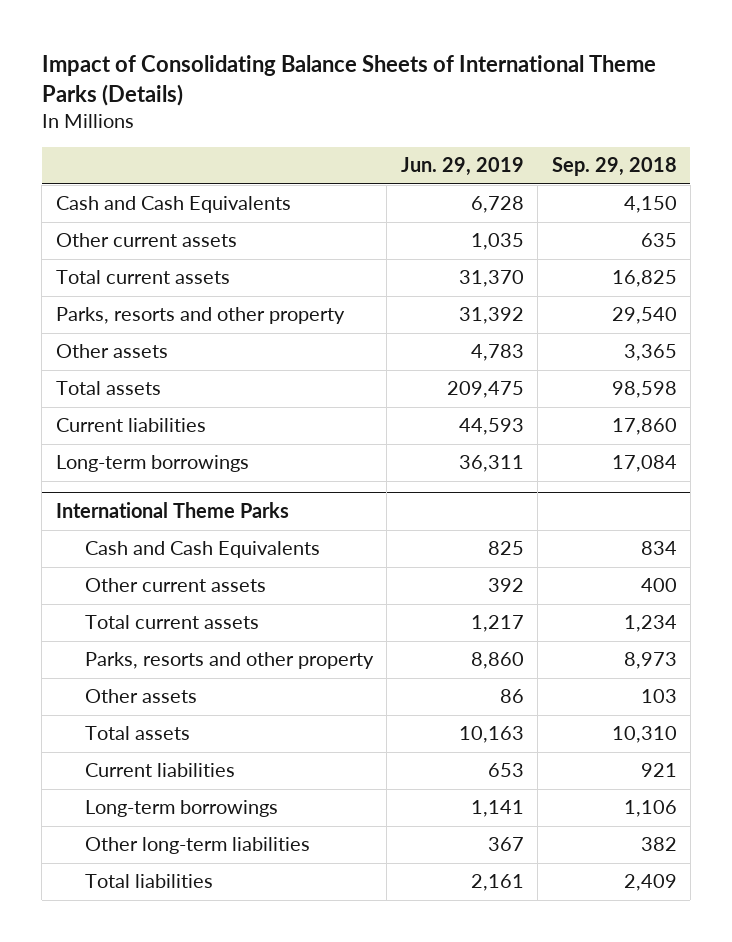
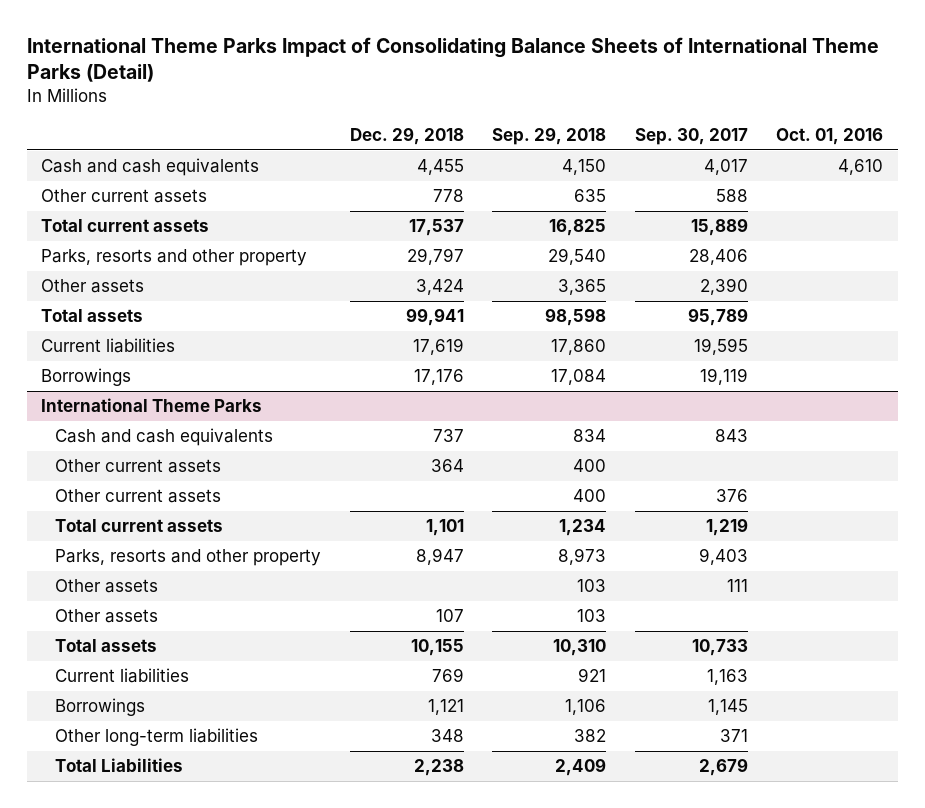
- Impact of Consolidating Balance Sheets of International Theme Parks (Details)
+ International Theme Parks Impact of Consolidating Balance Sheets of International Theme Parks (Detail)
- | Jun. 29, 2019 | Sep. 29, 2018
+ | Dec. 29, 2018 | Sep. 29, 2018 | Sep. 30, 2017 | Oct. 01, 2016
- Cash and Cash Equivalents | 6,728 | 4,150
+ Cash and cash equivalents | 4,455 | 4,150 | 4,017 | 4,610
- Long-term borrowings | 36,311 | 17,084
+ Borrowings | 17,176 | 17,084 | 19,119 |
@ International Theme Parks
- Cash and Cash Equivalents | 825 | 834
+ Cash and cash equivalents | 737 | 834 | 843 |
+ Other current assets | | 400 | 376 |
+ Other assets | 107 | 103 | |
- Long-term borrowings | 1,141 | 1,106
+ Borrowings | 1,121 | 1,106 | 1,145 |
- Total liabilities | 2,161 | 2,409
+ Total Liabilities | 2,238 | 2,409 | 2,679 |

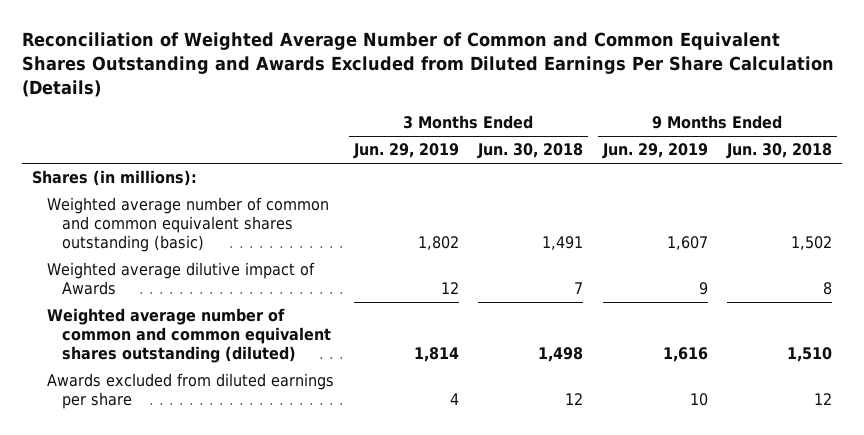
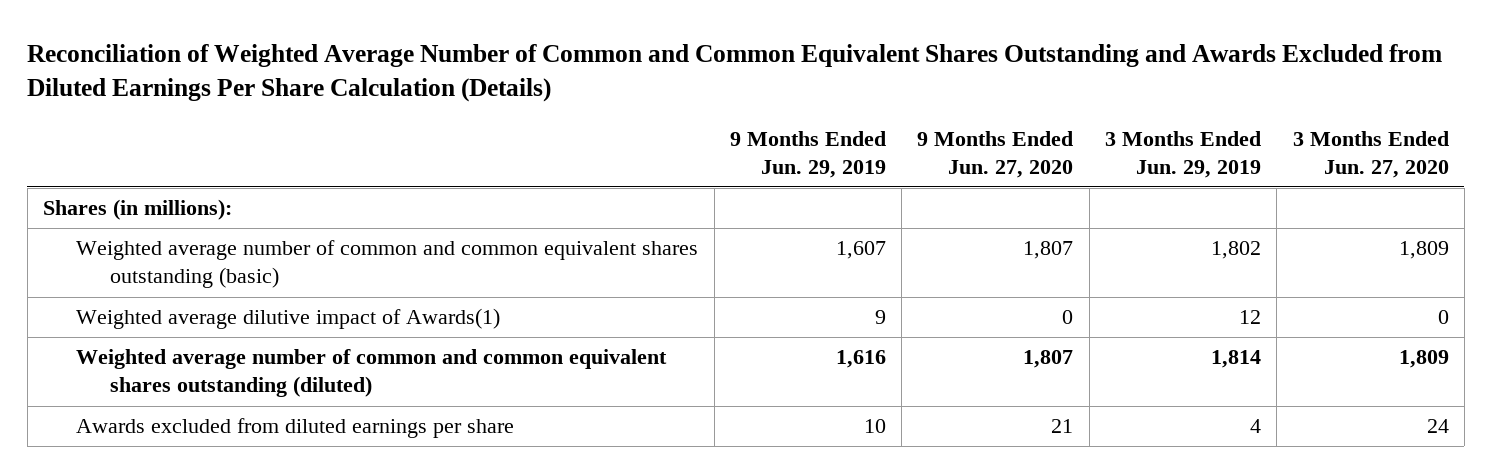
- | 3 Months Ended Jun. 29, 2019 | 3 Months Ended Jun. 30, 2018 | 9 Months Ended Jun. 29, 2019 | 9 Months Ended Jun. 30, 2018
+ | 9 Months Ended Jun. 29, 2019 | 9 Months Ended Jun. 27, 2020 | 3 Months Ended Jun. 29, 2019 | 3 Months Ended Jun. 27, 2020
- Weighted average dilutive impact of Awards | 12 | 7 | 9 | 8
+ Weighted average dilutive impact of Awards(1) | 9 | 0 | 12 | 0

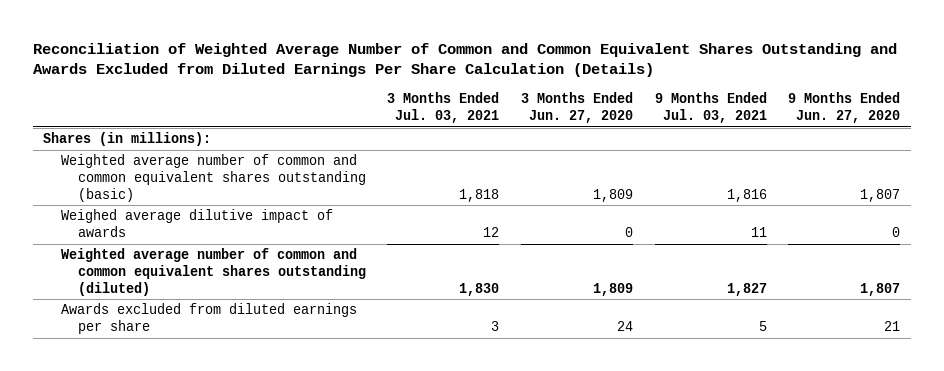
- | 9 Months Ended Jun. 29, 2019 | 9 Months Ended Jun. 27, 2020 | 3 Months Ended Jun. 29, 2019 | 3 Months Ended Jun. 27, 2020
+ | 3 Months Ended Jul. 03, 2021 | 3 Months Ended Jun. 27, 2020 | 9 Months Ended Jul. 03, 2021 | 9 Months Ended Jun. 27, 2020
- Weighted average dilutive impact of Awards(1) | 9 | 0 | 12 | 0
+ Weighed average dilutive impact of awards | 12 | 0 | 11 | 0

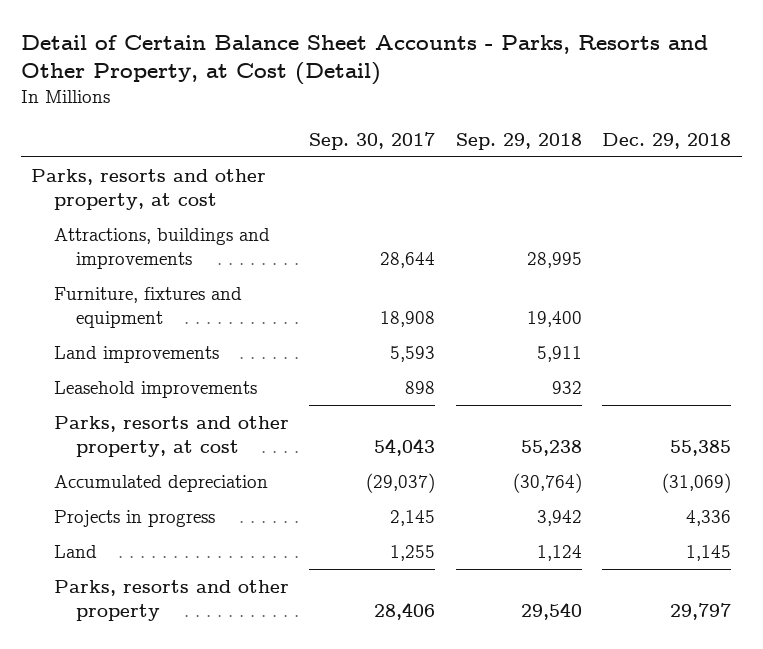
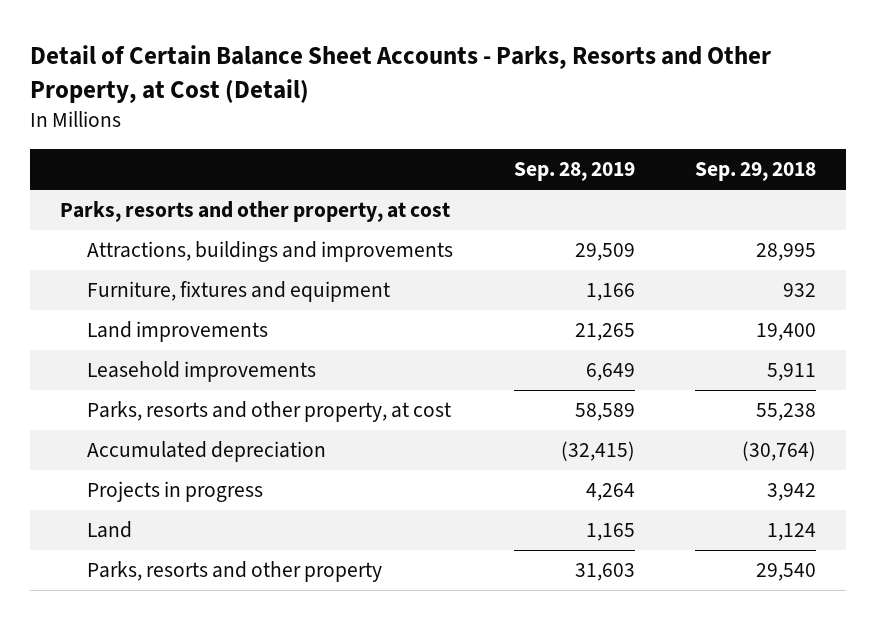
- | Sep. 30, 2017 | Sep. 29, 2018 | Dec. 29, 2018
+ | Sep. 28, 2019 | Sep. 29, 2018
- Furniture, fixtures and equipment | 18,908 | 19,400 |
- Land improvements | 5,593 | 5,911 |
- Leasehold improvements | 898 | 932 |
+ Furniture, fixtures and equipment | 1,166 | 932
+ Land improvements | 21,265 | 19,400
+ Leasehold improvements | 6,649 | 5,911

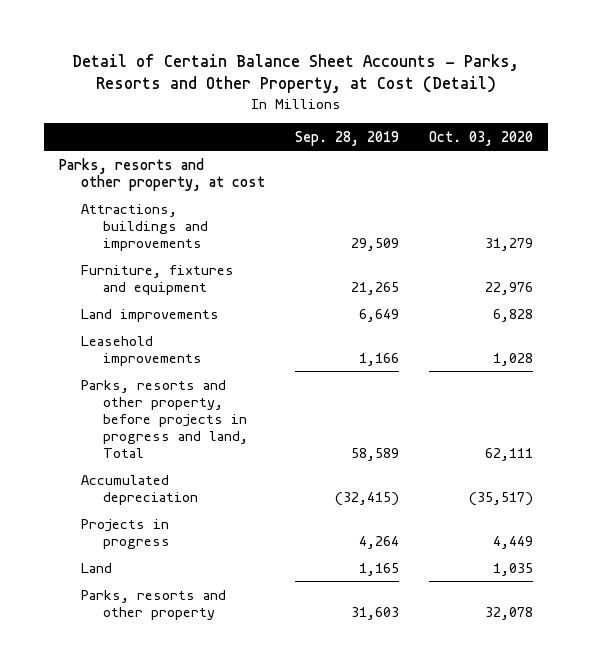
- | Sep. 28, 2019 | Sep. 29, 2018
+ | Sep. 28, 2019 | Oct. 03, 2020
- Furniture, fixtures and equipment | 1,166 | 932
- Land improvements | 21,265 | 19,400
- Leasehold improvements | 6,649 | 5,911
- Parks, resorts and other property, at cost | 58,589 | 55,238
+ Furniture, fixtures and equipment | 21,265 | 22,976
+ Land improvements | 6,649 | 6,828
+ Leasehold improvements | 1,166 | 1,028
+ Parks, resorts and other property, before projects in progress and land, Total | 58,589 | 62,111

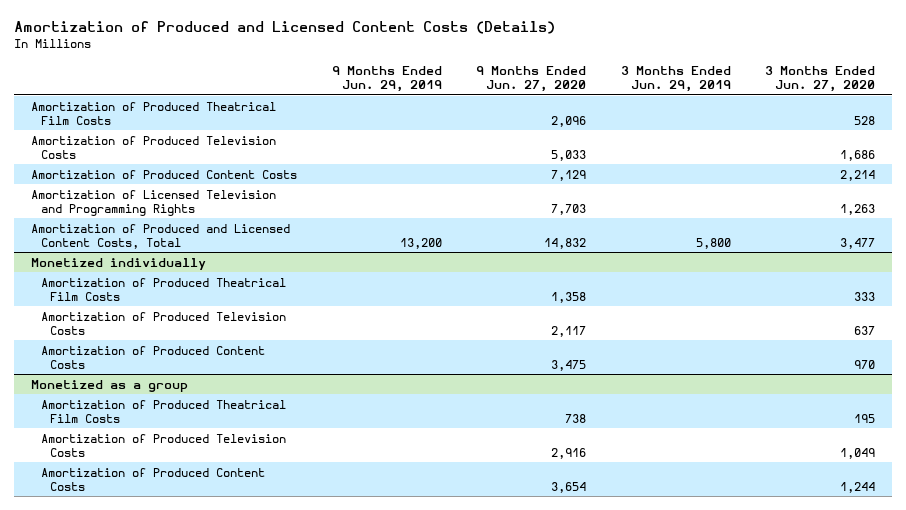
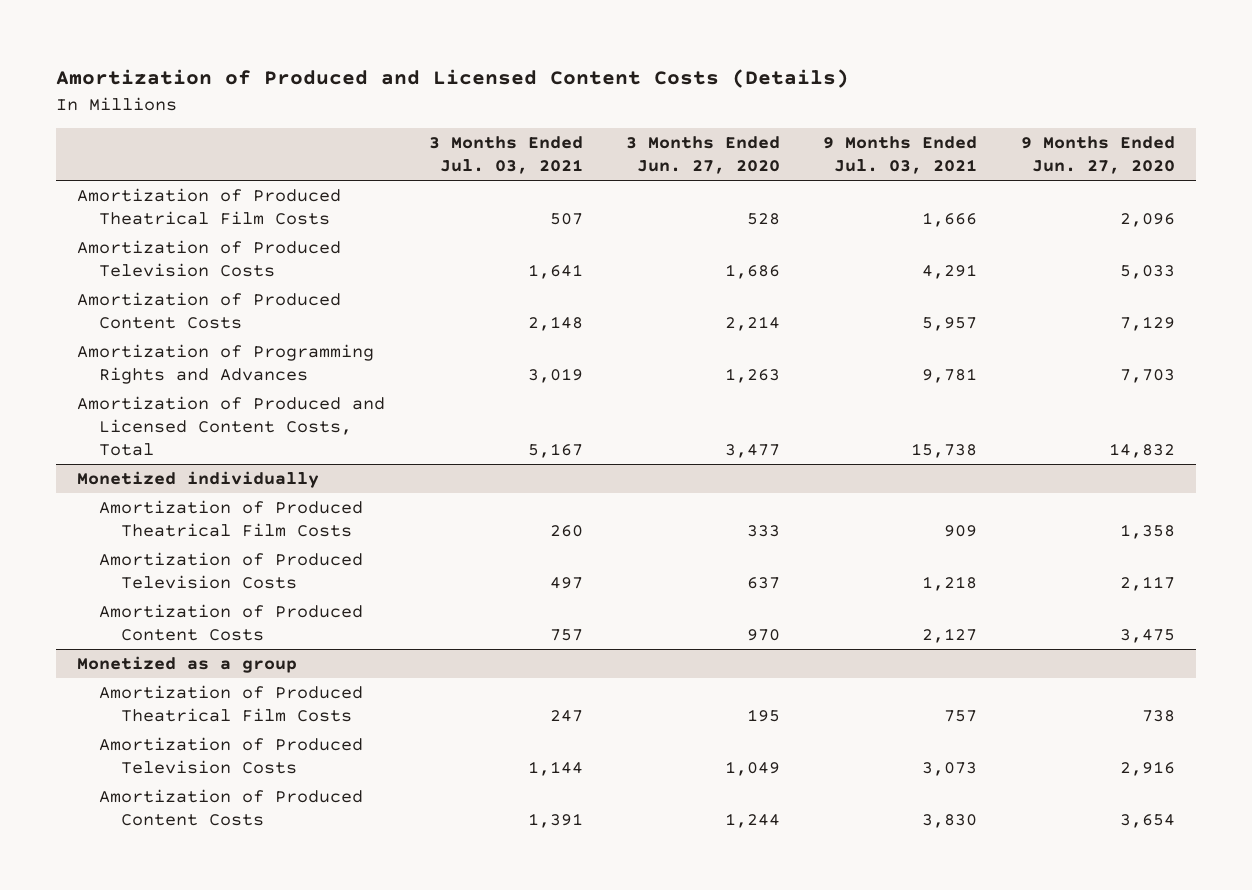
- | 9 Months Ended Jun. 29, 2019 | 9 Months Ended Jun. 27, 2020 | 3 Months Ended Jun. 29, 2019 | 3 Months Ended Jun. 27, 2020
+ | 3 Months Ended Jul. 03, 2021 | 3 Months Ended Jun. 27, 2020 | 9 Months Ended Jul. 03, 2021 | 9 Months Ended Jun. 27, 2020
- Amortization of Licensed Television and Programming Rights | | 7,703 | | 1,263
+ Amortization of Programming Rights and Advances | 3,019 | 1,263 | 9,781 | 7,703

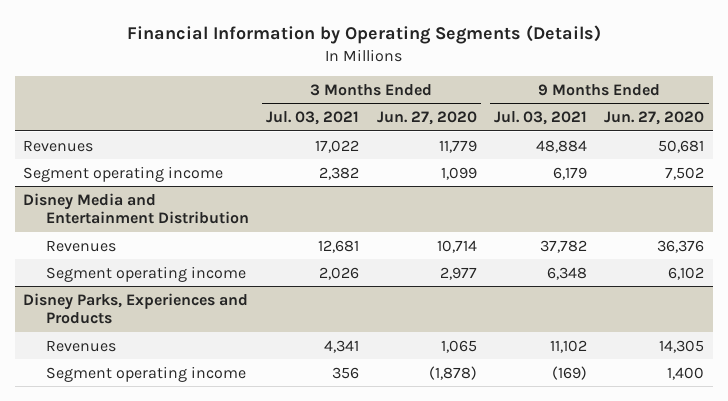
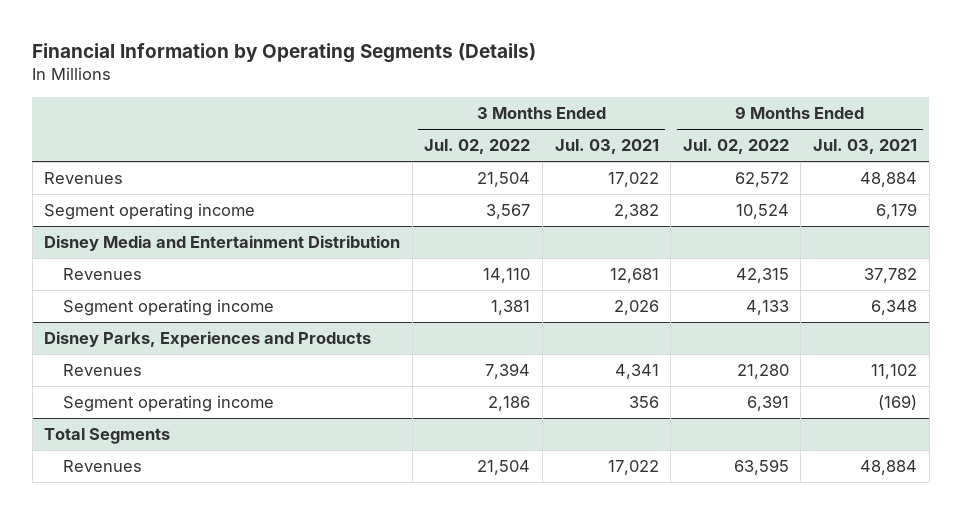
- | 3 Months Ended Jul. 03, 2021 | 3 Months Ended Jun. 27, 2020 | 9 Months Ended Jul. 03, 2021 | 9 Months Ended Jun. 27, 2020
+ | 3 Months Ended Jul. 02, 2022 | 3 Months Ended Jul. 03, 2021 | 9 Months Ended Jul. 02, 2022 | 9 Months Ended Jul. 03, 2021
+ Total Segments
+ Revenues | 21,504 | 17,022 | 63,595 | 48,884

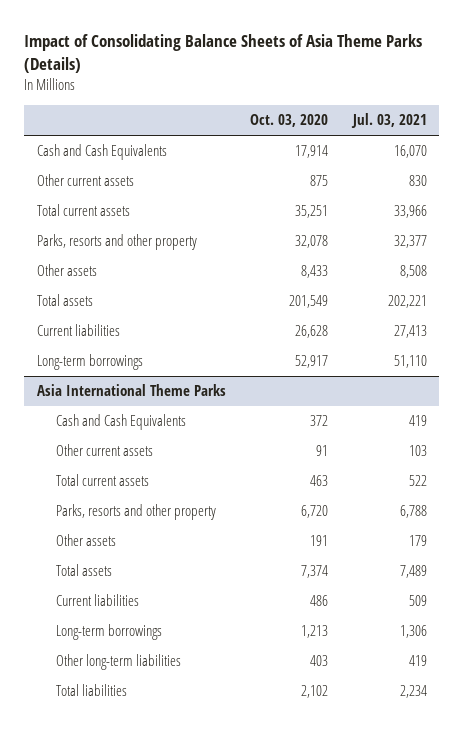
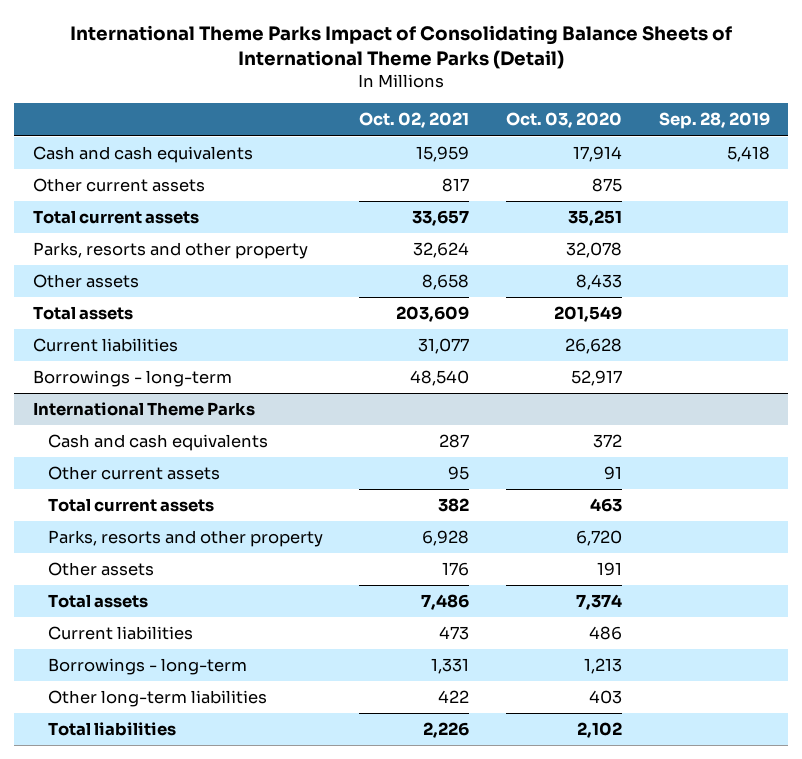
- Impact of Consolidating Balance Sheets of Asia Theme Parks (Details)
+ International Theme Parks Impact of Consolidating Balance Sheets of International Theme Parks (Detail)
- | Oct. 03, 2020 | Jul. 03, 2021
+ | Oct. 02, 2021 | Oct. 03, 2020 | Sep. 28, 2019
- Cash and Cash Equivalents | 17,914 | 16,070
+ Cash and cash equivalents | 15,959 | 17,914 | 5,418
- Long-term borrowings | 52,917 | 51,110
- Asia International Theme Parks
- Cash and Cash Equivalents | 372 | 419
+ Borrowings - long-term | 48,540 | 52,917 |
+ International Theme Parks
+ Cash and cash equivalents | 287 | 372 |
- Long-term borrowings | 1,213 | 1,306
+ Borrowings - long-term | 1,331 | 1,213 |

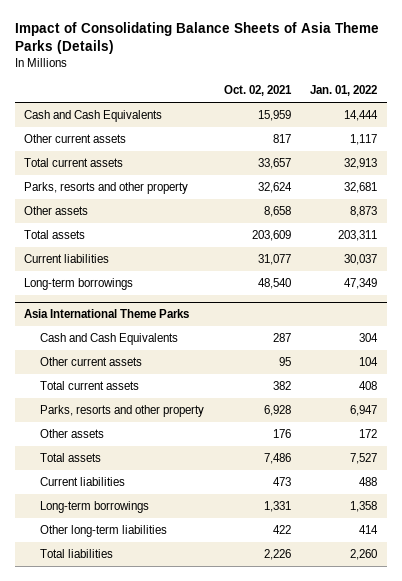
- International Theme Parks Impact of Consolidating Balance Sheets of International Theme Parks (Detail)
+ Impact of Consolidating Balance Sheets of Asia Theme Parks (Details)
- | Oct. 02, 2021 | Oct. 03, 2020 | Sep. 28, 2019
+ | Oct. 02, 2021 | Jan. 01, 2022
- Cash and cash equivalents | 15,959 | 17,914 | 5,418
+ Cash and Cash Equivalents | 15,959 | 14,444
- Borrowings - long-term | 48,540 | 52,917 |
- International Theme Parks
- Cash and cash equivalents | 287 | 372 |
+ Long-term borrowings | 48,540 | 47,349
+ Asia International Theme Parks
+ Cash and Cash Equivalents | 287 | 304
- Borrowings - long-term | 1,331 | 1,213 |
+ Long-term borrowings | 1,331 | 1,358

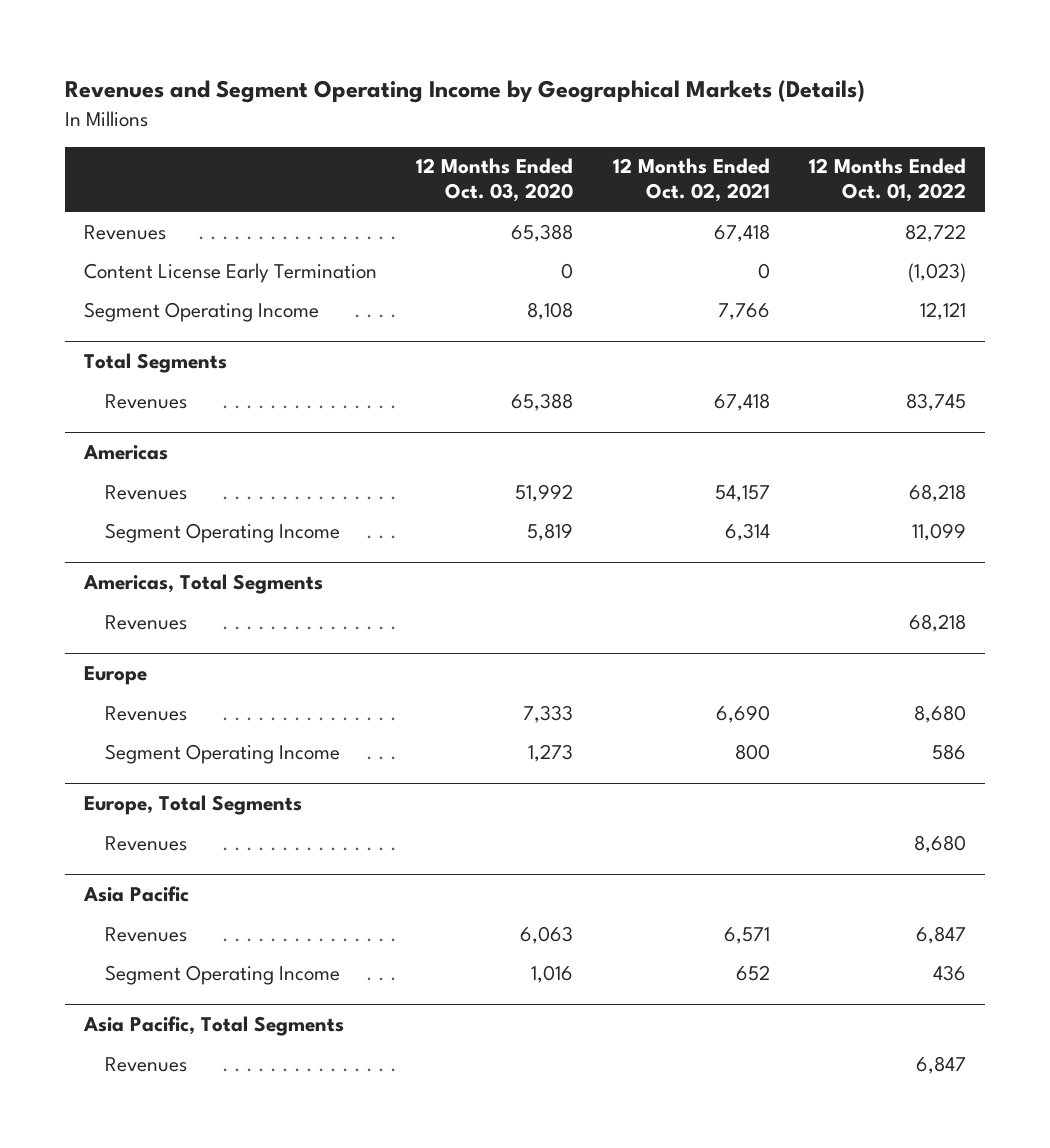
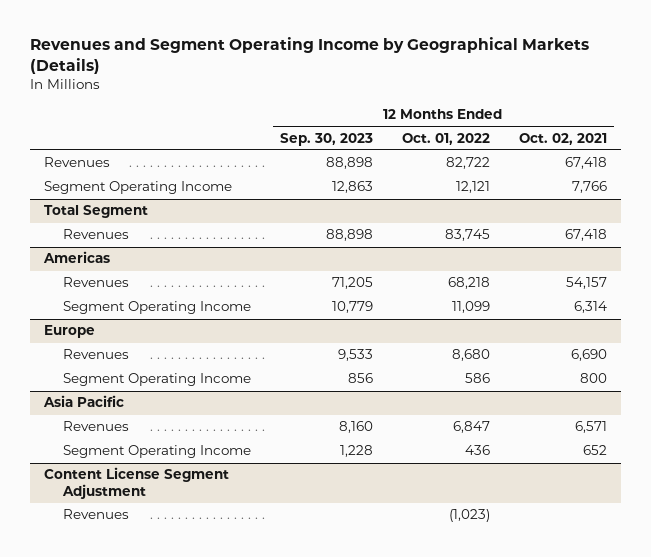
- | 12 Months Ended Oct. 03, 2020 | 12 Months Ended Oct. 02, 2021 | 12 Months Ended Oct. 01, 2022
+ | 12 Months Ended Sep. 30, 2023 | 12 Months Ended Oct. 01, 2022 | 12 Months Ended Oct. 02, 2021
- Content License Early Termination | 0 | 0 | (1,023)
- Total Segments
+ Total Segment
- Americas, Total Segments
- Revenues | | | 68,218
- Europe, Total Segments
- Revenues | | | 8,680
- Asia Pacific, Total Segments
- Revenues | | | 6,847
+ Content License Segment Adjustment
+ Revenues | | (1,023) |

